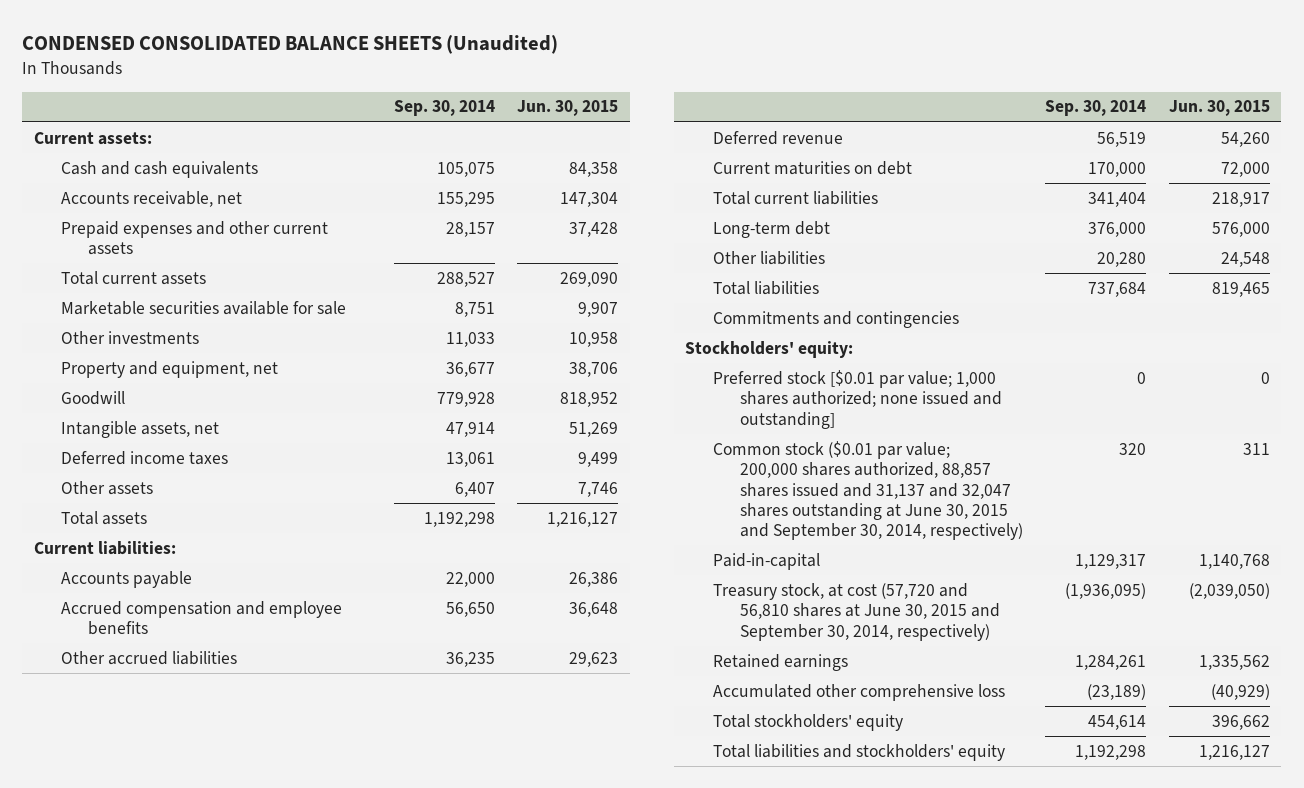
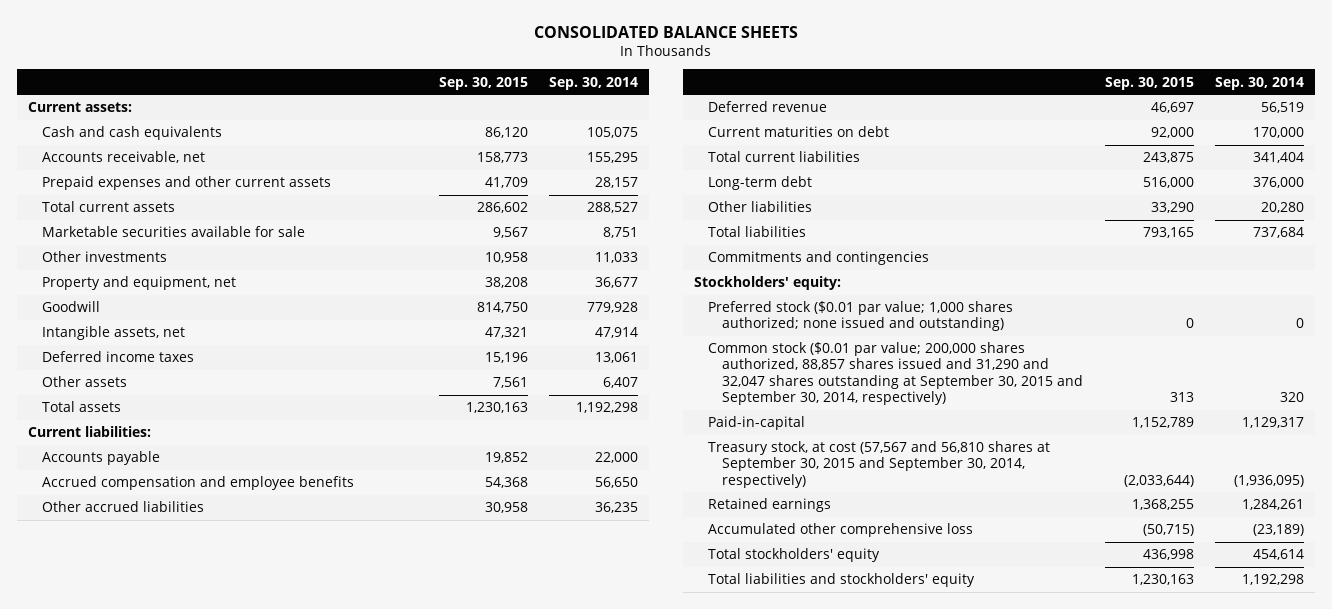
- CONDENSED CONSOLIDATED BALANCE SHEETS (Unaudited)
+ CONSOLIDATED BALANCE SHEETS
- | Sep. 30, 2014 | Jun. 30, 2015
+ | Sep. 30, 2015 | Sep. 30, 2014
- Preferred stock [$0.01 par value; 1,000 shares authorized; none issued and outstanding] | 0 | 0
- Common stock ($0.01 par value; 200,000 shares authorized, 88,857 shares issued and 31,137 and 32,047 shares outstanding at June 30, 2015 and September 30, 2014, respectively) | 320 | 311
+ Preferred stock ($0.01 par value; 1,000 shares authorized; none issued and outstanding) | 0 | 0
+ Common stock ($0.01 par value; 200,000 shares authorized, 88,857 shares issued and 31,290 and 32,047 shares outstanding at September 30, 2015 and September 30, 2014, respectively) | 313 | 320
- Treasury stock, at cost (57,720 and 56,810 shares at June 30, 2015 and September 30, 2014, respectively) | (1,936,095) | (2,039,050)
+ Treasury stock, at cost (57,567 and 56,810 shares at September 30, 2015 and September 30, 2014, respectively) | (2,033,644) | (1,936,095)

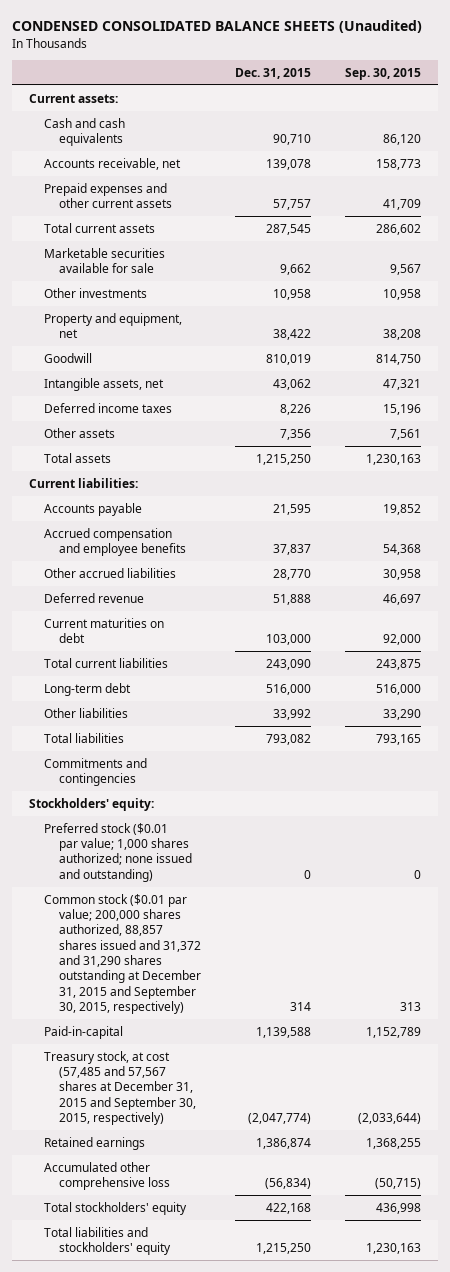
- CONSOLIDATED BALANCE SHEETS
+ CONDENSED CONSOLIDATED BALANCE SHEETS (Unaudited)
- | Sep. 30, 2015 | Sep. 30, 2014
+ | Dec. 31, 2015 | Sep. 30, 2015
- Common stock ($0.01 par value; 200,000 shares authorized, 88,857 shares issued and 31,290 and 32,047 shares outstanding at September 30, 2015 and September 30, 2014, respectively) | 313 | 320
+ Common stock ($0.01 par value; 200,000 shares authorized, 88,857 shares issued and 31,372 and 31,290 shares outstanding at December 31, 2015 and September 30, 2015, respectively) | 314 | 313
- Treasury stock, at cost (57,567 and 56,810 shares at September 30, 2015 and September 30, 2014, respectively) | (2,033,644) | (1,936,095)
+ Treasury stock, at cost (57,485 and 57,567 shares at December 31, 2015 and September 30, 2015, respectively) | (2,047,774) | (2,033,644)

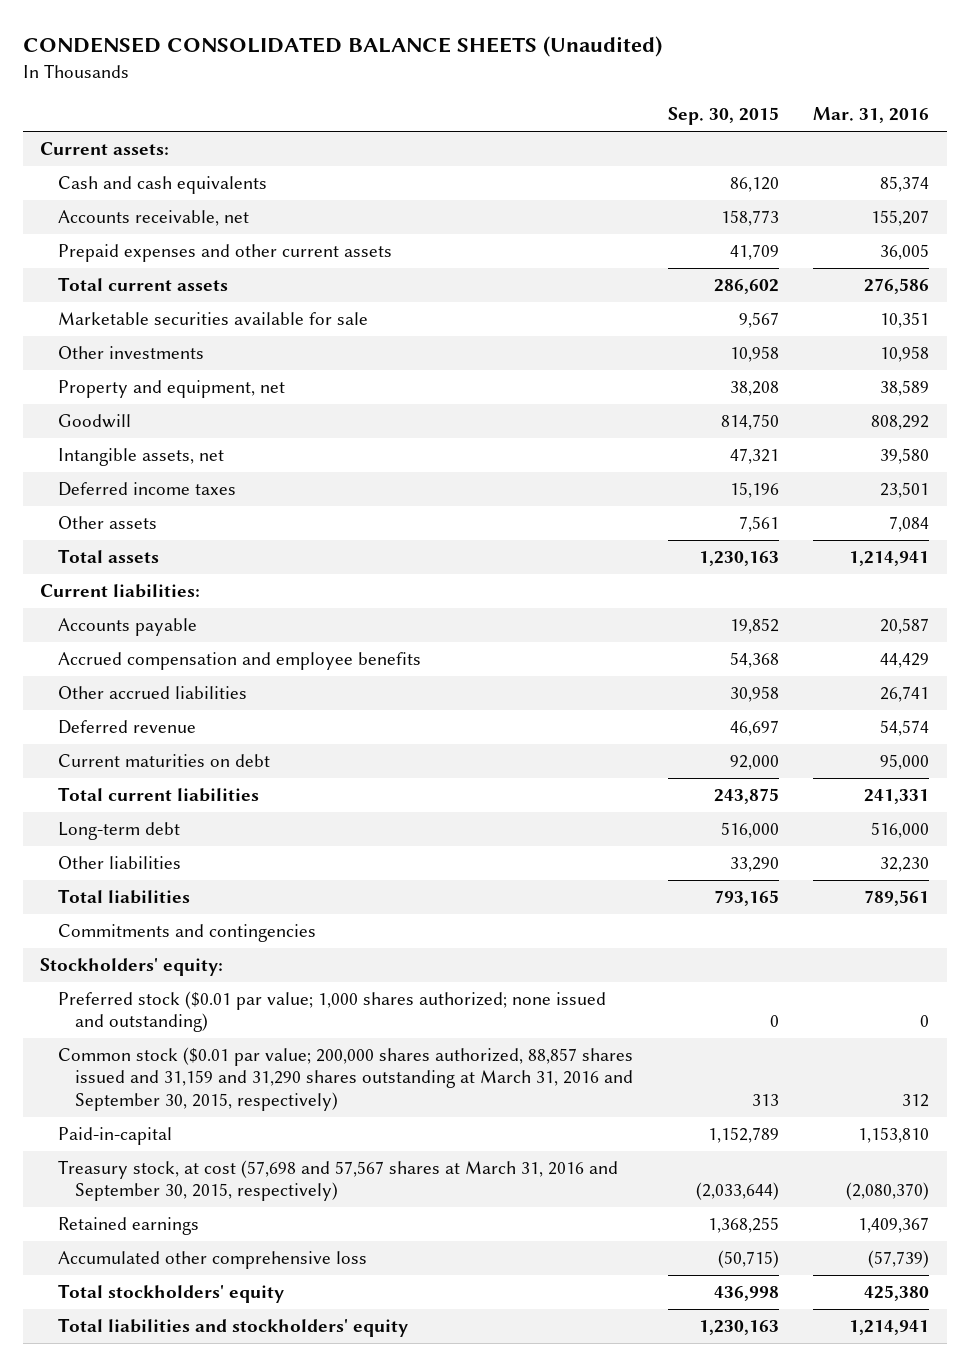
- | Dec. 31, 2015 | Sep. 30, 2015
+ | Sep. 30, 2015 | Mar. 31, 2016
- Common stock ($0.01 par value; 200,000 shares authorized, 88,857 shares issued and 31,372 and 31,290 shares outstanding at December 31, 2015 and September 30, 2015, respectively) | 314 | 313
+ Common stock ($0.01 par value; 200,000 shares authorized, 88,857 shares issued and 31,159 and 31,290 shares outstanding at March 31, 2016 and September 30, 2015, respectively) | 313 | 312
- Treasury stock, at cost (57,485 and 57,567 shares at December 31, 2015 and September 30, 2015, respectively) | (2,047,774) | (2,033,644)
+ Treasury stock, at cost (57,698 and 57,567 shares at March 31, 2016 and September 30, 2015, respectively) | (2,033,644) | (2,080,370)

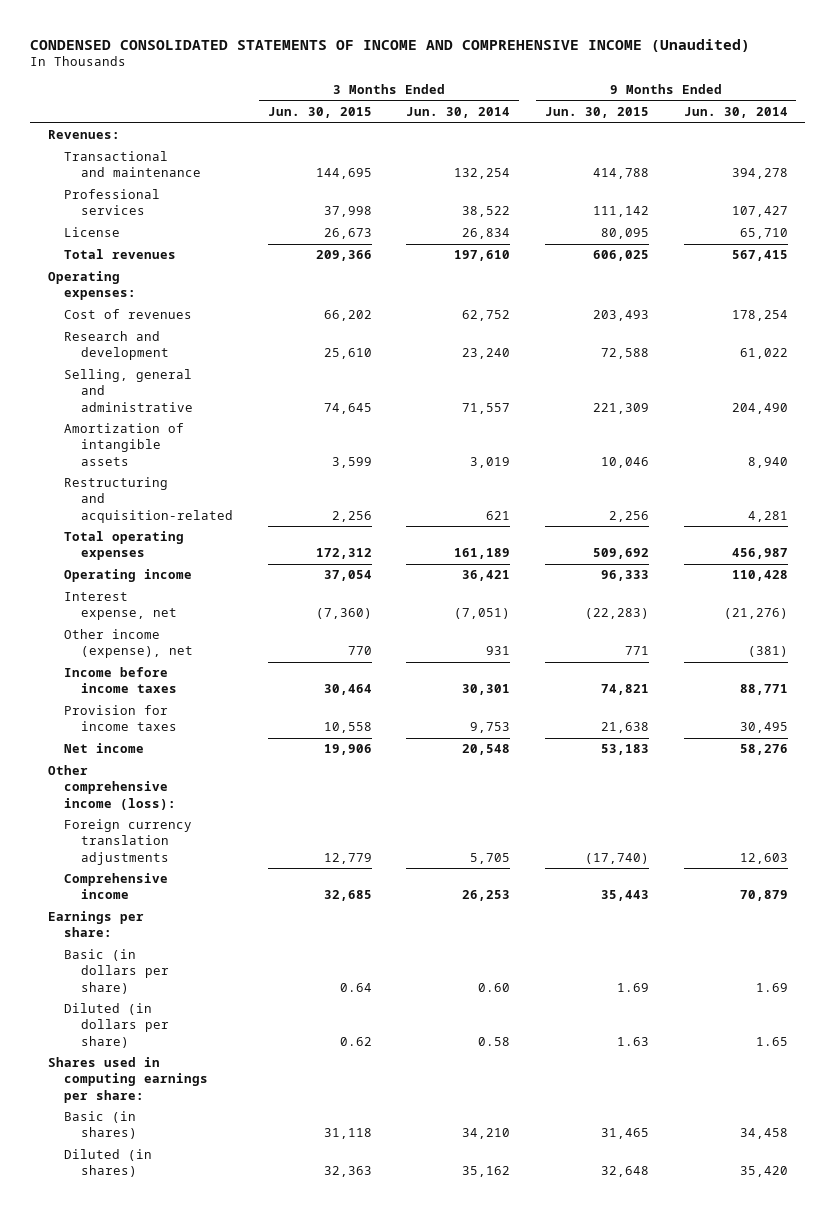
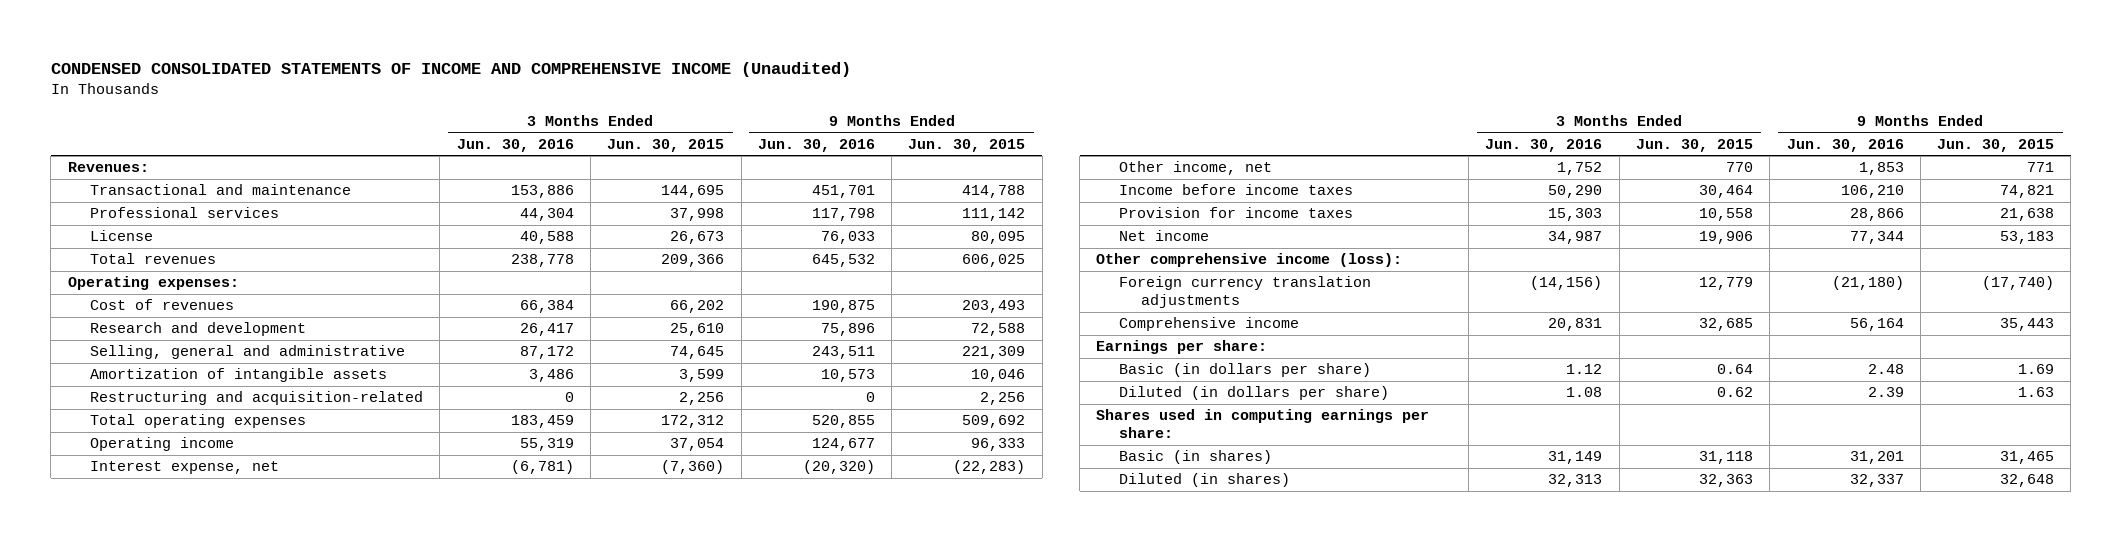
- | 3 Months Ended Jun. 30, 2015 | 3 Months Ended Jun. 30, 2014 | 9 Months Ended Jun. 30, 2015 | 9 Months Ended Jun. 30, 2014
+ | 3 Months Ended Jun. 30, 2016 | 3 Months Ended Jun. 30, 2015 | 9 Months Ended Jun. 30, 2016 | 9 Months Ended Jun. 30, 2015
- Other income (expense), net | 770 | 931 | 771 | (381)
+ Other income, net | 1,752 | 770 | 1,853 | 771

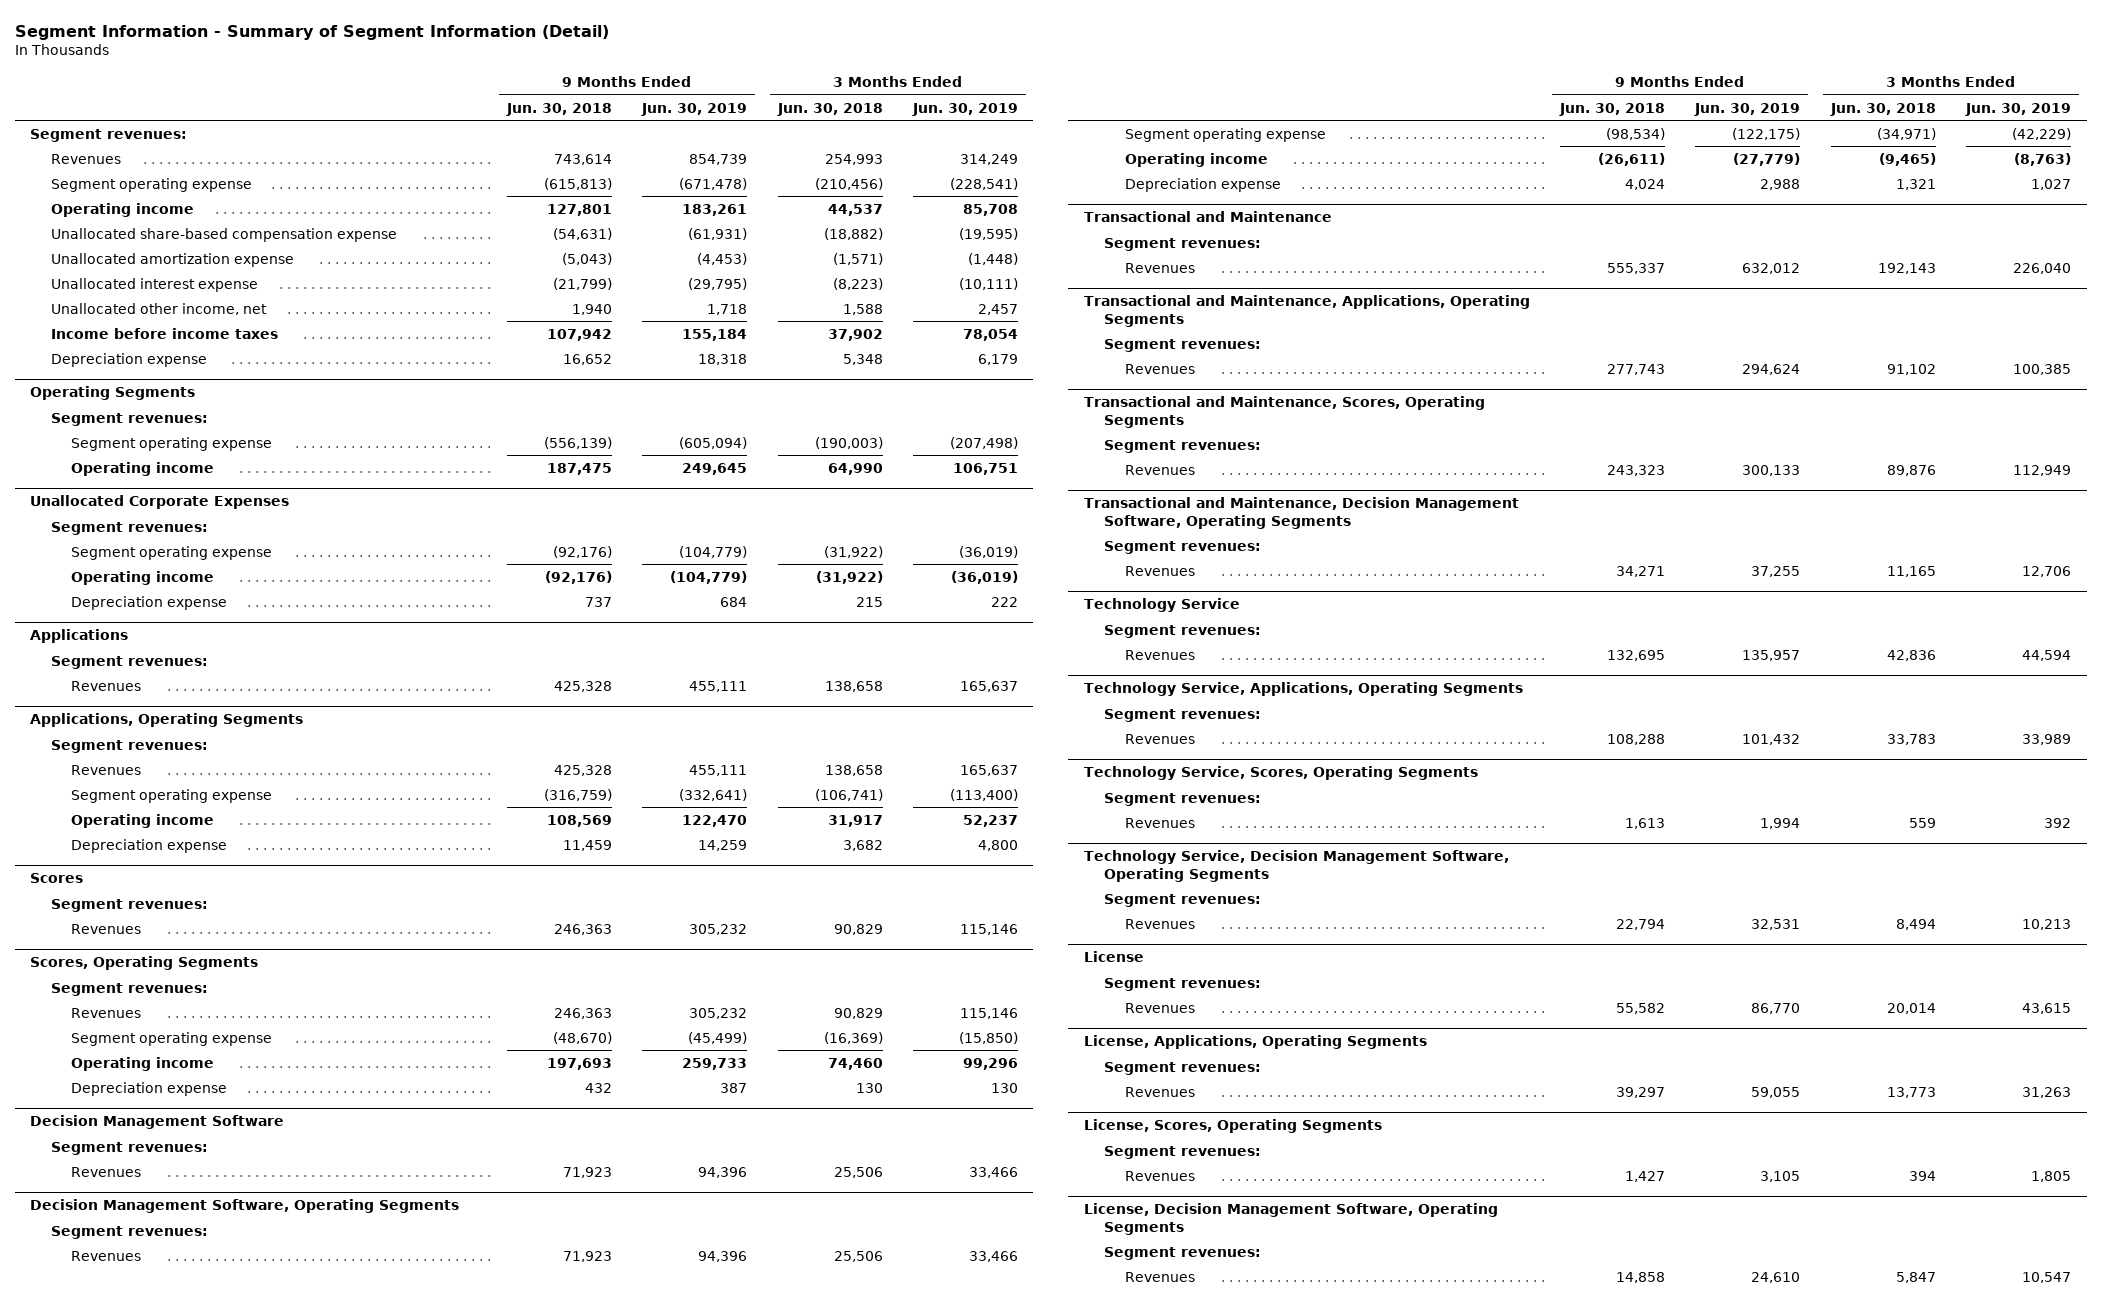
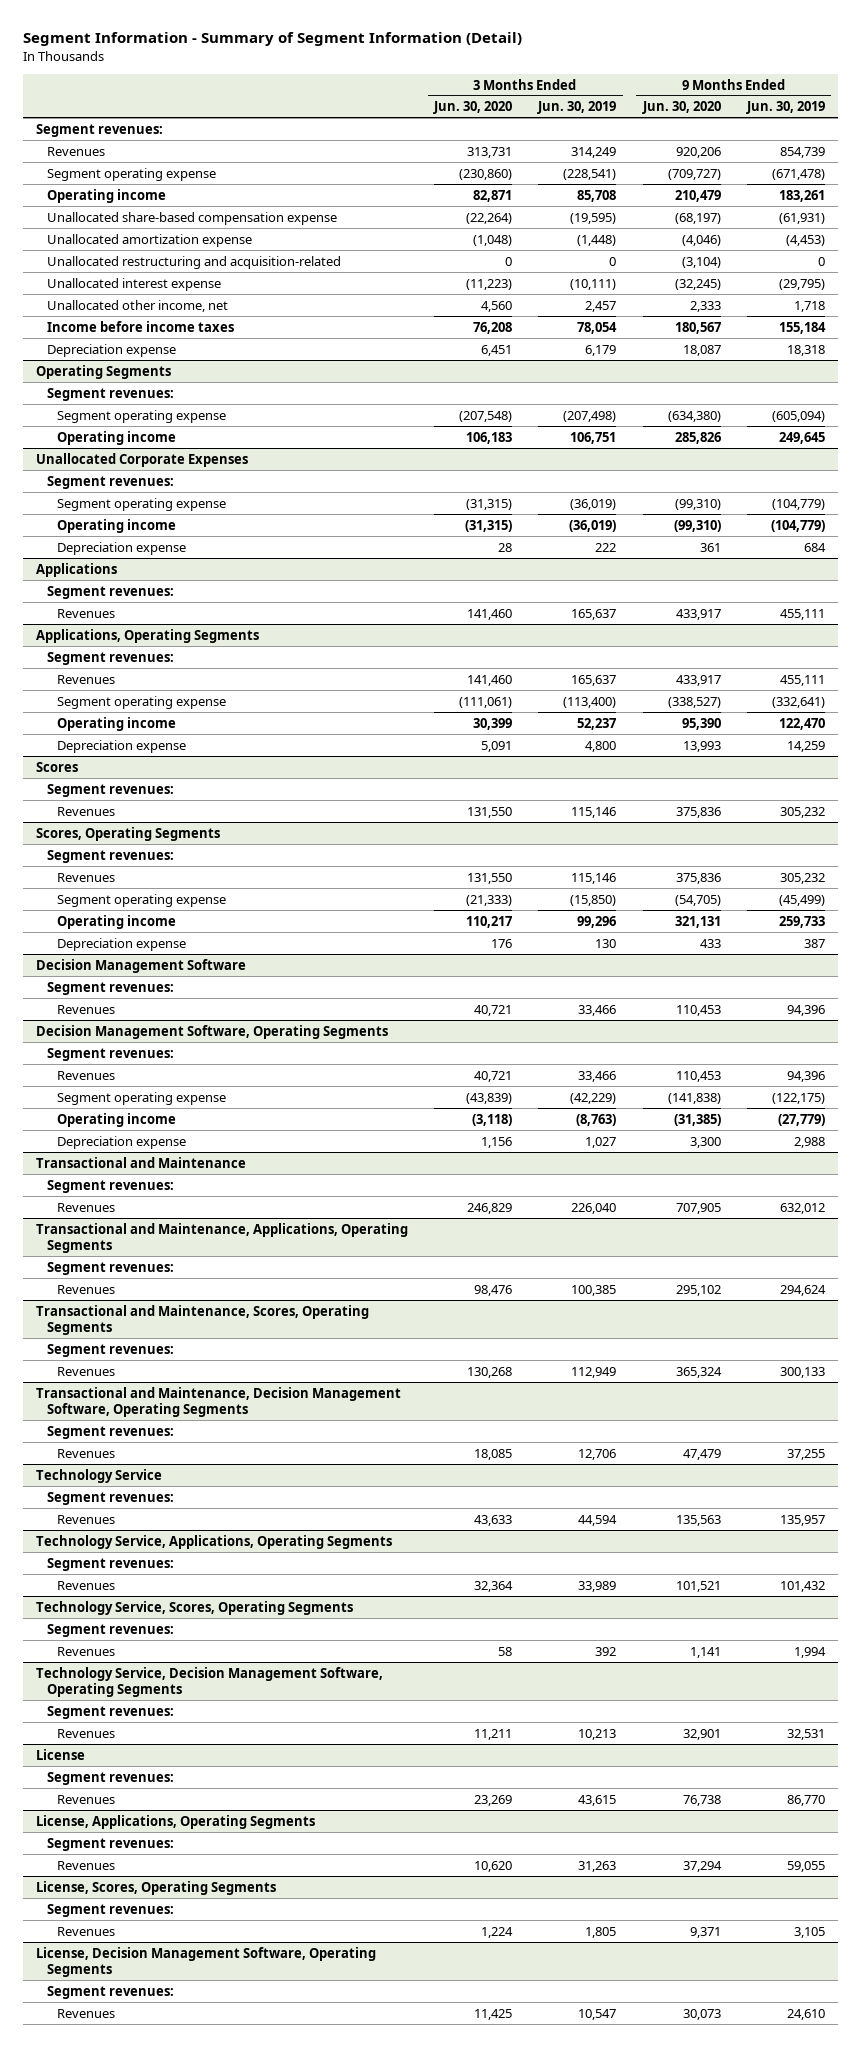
- | 9 Months Ended Jun. 30, 2018 | 9 Months Ended Jun. 30, 2019 | 3 Months Ended Jun. 30, 2018 | 3 Months Ended Jun. 30, 2019
+ | 3 Months Ended Jun. 30, 2020 | 3 Months Ended Jun. 30, 2019 | 9 Months Ended Jun. 30, 2020 | 9 Months Ended Jun. 30, 2019
+ Unallocated restructuring and acquisition-related | 0 | 0 | (3,104) | 0

